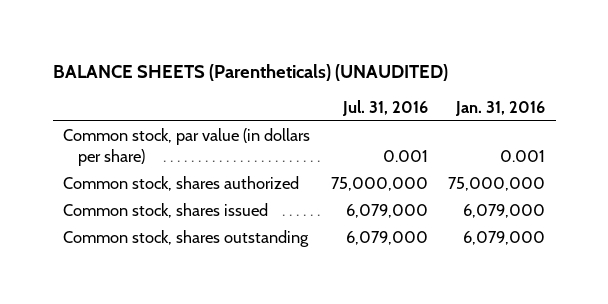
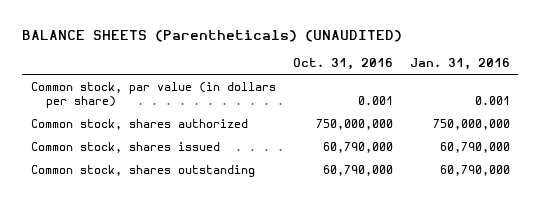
- | Jul. 31, 2016 | Jan. 31, 2016
+ | Oct. 31, 2016 | Jan. 31, 2016
- Common stock, shares authorized | 75,000,000 | 75,000,000
- Common stock, shares issued | 6,079,000 | 6,079,000
- Common stock, shares outstanding | 6,079,000 | 6,079,000
+ Common stock, shares authorized | 750,000,000 | 750,000,000
+ Common stock, shares issued | 60,790,000 | 60,790,000
+ Common stock, shares outstanding | 60,790,000 | 60,790,000

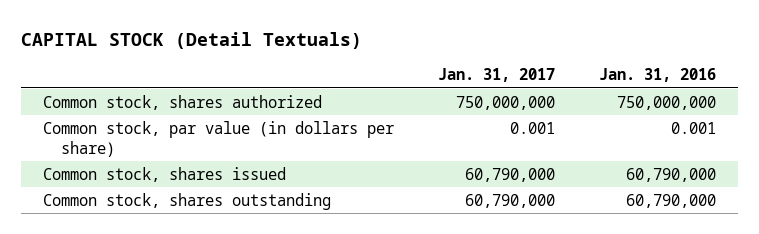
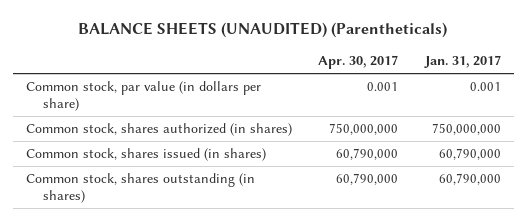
- CAPITAL STOCK (Detail Textuals)
+ BALANCE SHEETS (UNAUDITED) (Parentheticals)
- | Jan. 31, 2017 | Jan. 31, 2016
+ | Apr. 30, 2017 | Jan. 31, 2017
- Common stock, shares authorized | 750,000,000 | 750,000,000
- Common stock, shares issued | 60,790,000 | 60,790,000
- Common stock, shares outstanding | 60,790,000 | 60,790,000
+ Common stock, shares authorized (in shares) | 750,000,000 | 750,000,000
+ Common stock, shares issued (in shares) | 60,790,000 | 60,790,000
+ Common stock, shares outstanding (in shares) | 60,790,000 | 60,790,000

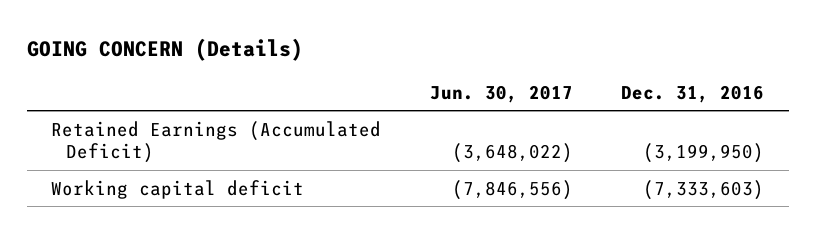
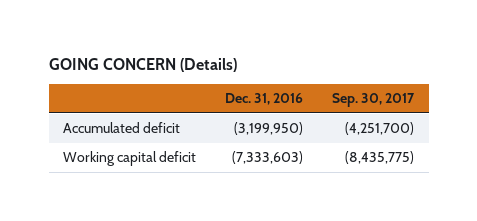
- | Jun. 30, 2017 | Dec. 31, 2016
+ | Dec. 31, 2016 | Sep. 30, 2017
- Retained Earnings (Accumulated Deficit) | (3,648,022) | (3,199,950)
+ Accumulated deficit | (3,199,950) | (4,251,700)

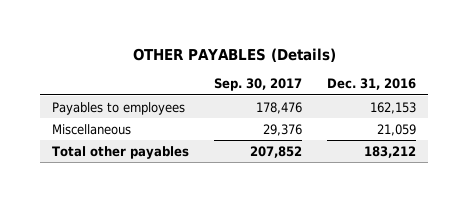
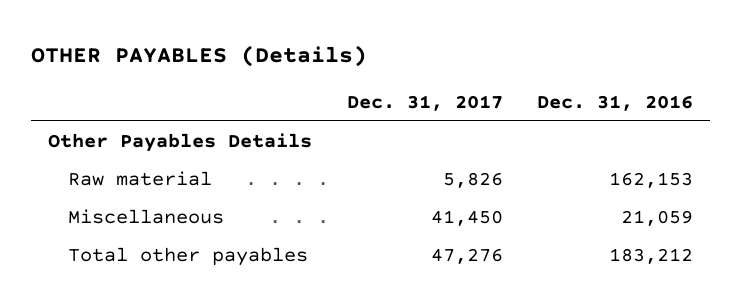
- | Sep. 30, 2017 | Dec. 31, 2016
+ | Dec. 31, 2017 | Dec. 31, 2016
- Payables to employees | 178,476 | 162,153
+ Other Payables Details
+ Raw material | 5,826 | 162,153

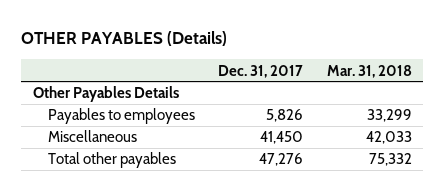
- | Dec. 31, 2017 | Dec. 31, 2016
+ | Dec. 31, 2017 | Mar. 31, 2018
- Raw material | 5,826 | 162,153
+ Payables to employees | 5,826 | 33,299

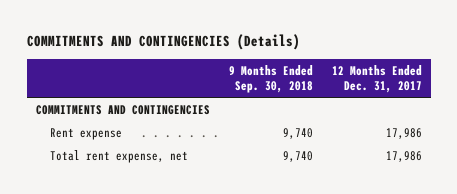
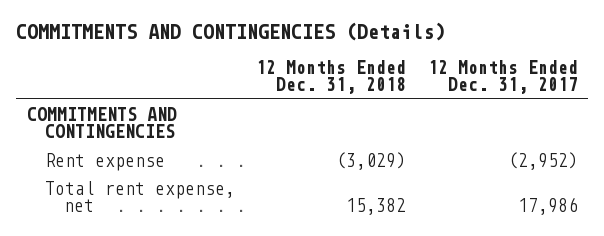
- | 9 Months Ended Sep. 30, 2018 | 12 Months Ended Dec. 31, 2017
+ | 12 Months Ended Dec. 31, 2018 | 12 Months Ended Dec. 31, 2017
- Rent expense | 9,740 | 17,986
+ Rent expense | (3,029) | (2,952)

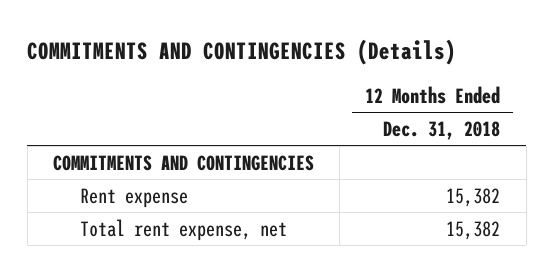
- | 12 Months Ended Dec. 31, 2018 | 12 Months Ended Dec. 31, 2017
+ | 12 Months Ended Dec. 31, 2018
- Rent expense | (3,029) | (2,952)
+ Rent expense | 15,382

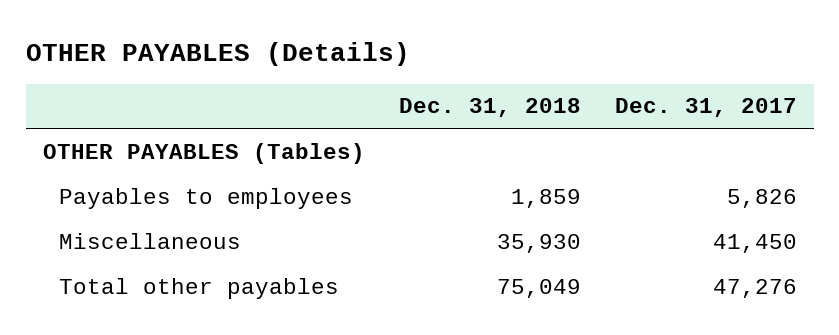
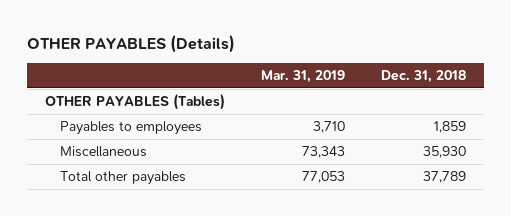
- | Dec. 31, 2018 | Dec. 31, 2017
+ | Mar. 31, 2019 | Dec. 31, 2018
- Total other payables | 75,049 | 47,276
+ Total other payables | 77,053 | 37,789

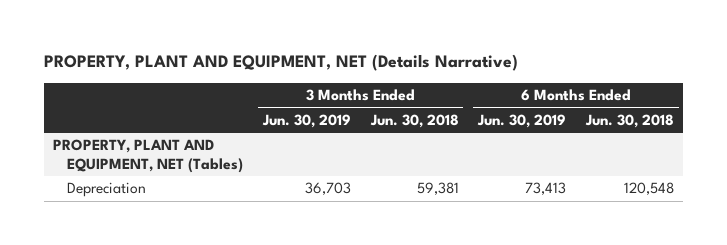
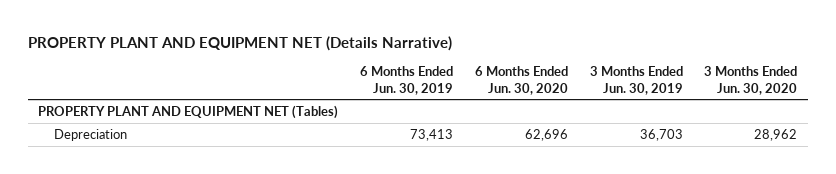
- PROPERTY, PLANT AND EQUIPMENT, NET (Details Narrative)
+ PROPERTY PLANT AND EQUIPMENT NET (Details Narrative)
- | 3 Months Ended Jun. 30, 2019 | 3 Months Ended Jun. 30, 2018 | 6 Months Ended Jun. 30, 2019 | 6 Months Ended Jun. 30, 2018
+ | 6 Months Ended Jun. 30, 2019 | 6 Months Ended Jun. 30, 2020 | 3 Months Ended Jun. 30, 2019 | 3 Months Ended Jun. 30, 2020
- PROPERTY, PLANT AND EQUIPMENT, NET (Tables)
+ PROPERTY PLANT AND EQUIPMENT NET (Tables)

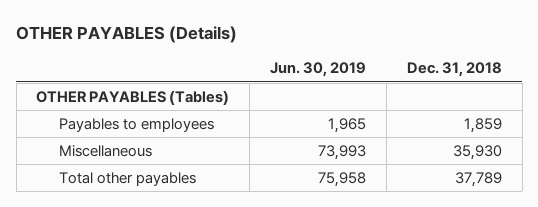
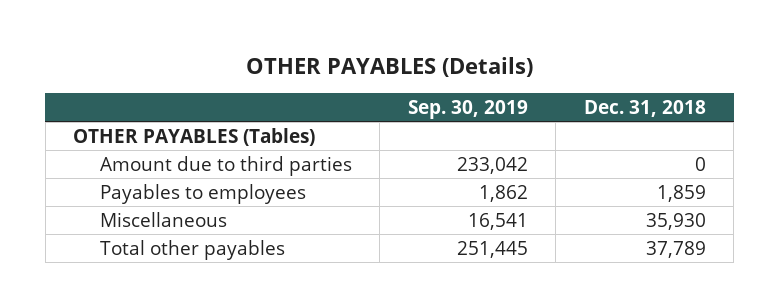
- | Jun. 30, 2019 | Dec. 31, 2018
+ | Sep. 30, 2019 | Dec. 31, 2018
+ Amount due to third parties | 233,042 | 0

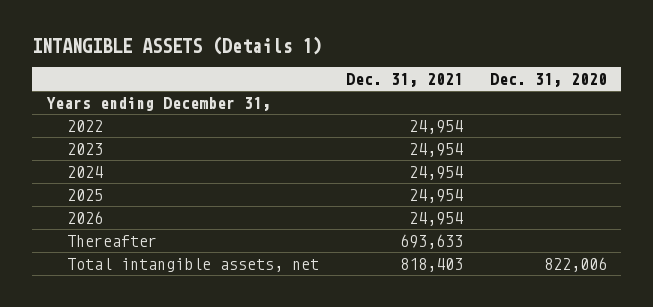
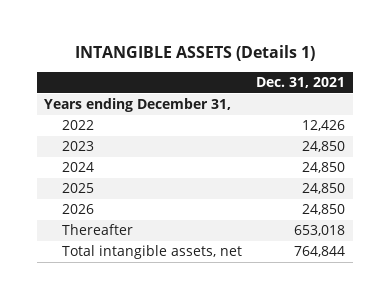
- | Dec. 31, 2021 | Dec. 31, 2020
+ | Dec. 31, 2021
- 2022 | 24,954 |
- 2023 | 24,954 |
- 2024 | 24,954 |
- 2025 | 24,954 |
- 2026 | 24,954 |
- Thereafter | 693,633 |
- Total intangible assets, net | 818,403 | 822,006
+ 2022 | 12,426
+ 2023 | 24,850
+ 2024 | 24,850
+ 2025 | 24,850
+ 2026 | 24,850
+ Thereafter | 653,018
+ Total intangible assets, net | 764,844

